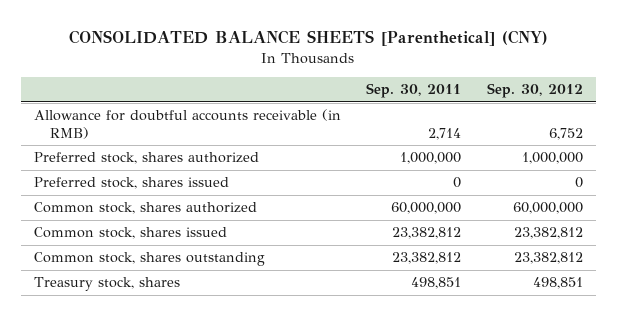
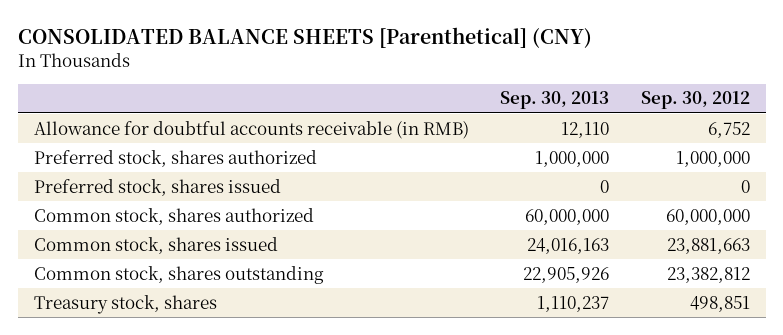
- | Sep. 30, 2011 | Sep. 30, 2012
+ | Sep. 30, 2013 | Sep. 30, 2012
- Common stock, shares issued | 23,382,812 | 23,382,812
+ Common stock, shares issued | 24,016,163 | 23,881,663

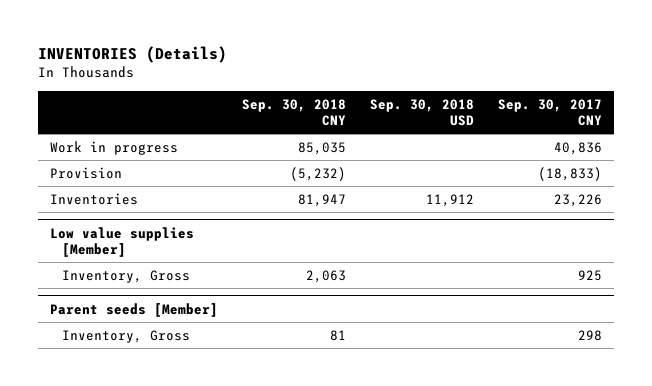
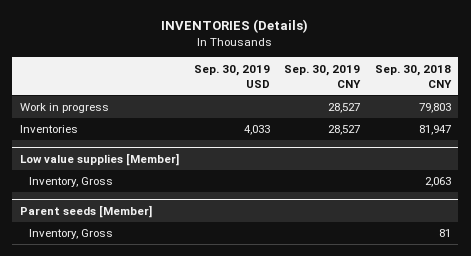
- | Sep. 30, 2018 CNY | Sep. 30, 2018 USD | Sep. 30, 2017 CNY
+ | Sep. 30, 2019 USD | Sep. 30, 2019 CNY | Sep. 30, 2018 CNY
- Work in progress | 85,035 | | 40,836
- Provision | (5,232) | | (18,833)
+ Work in progress | | 28,527 | 79,803

